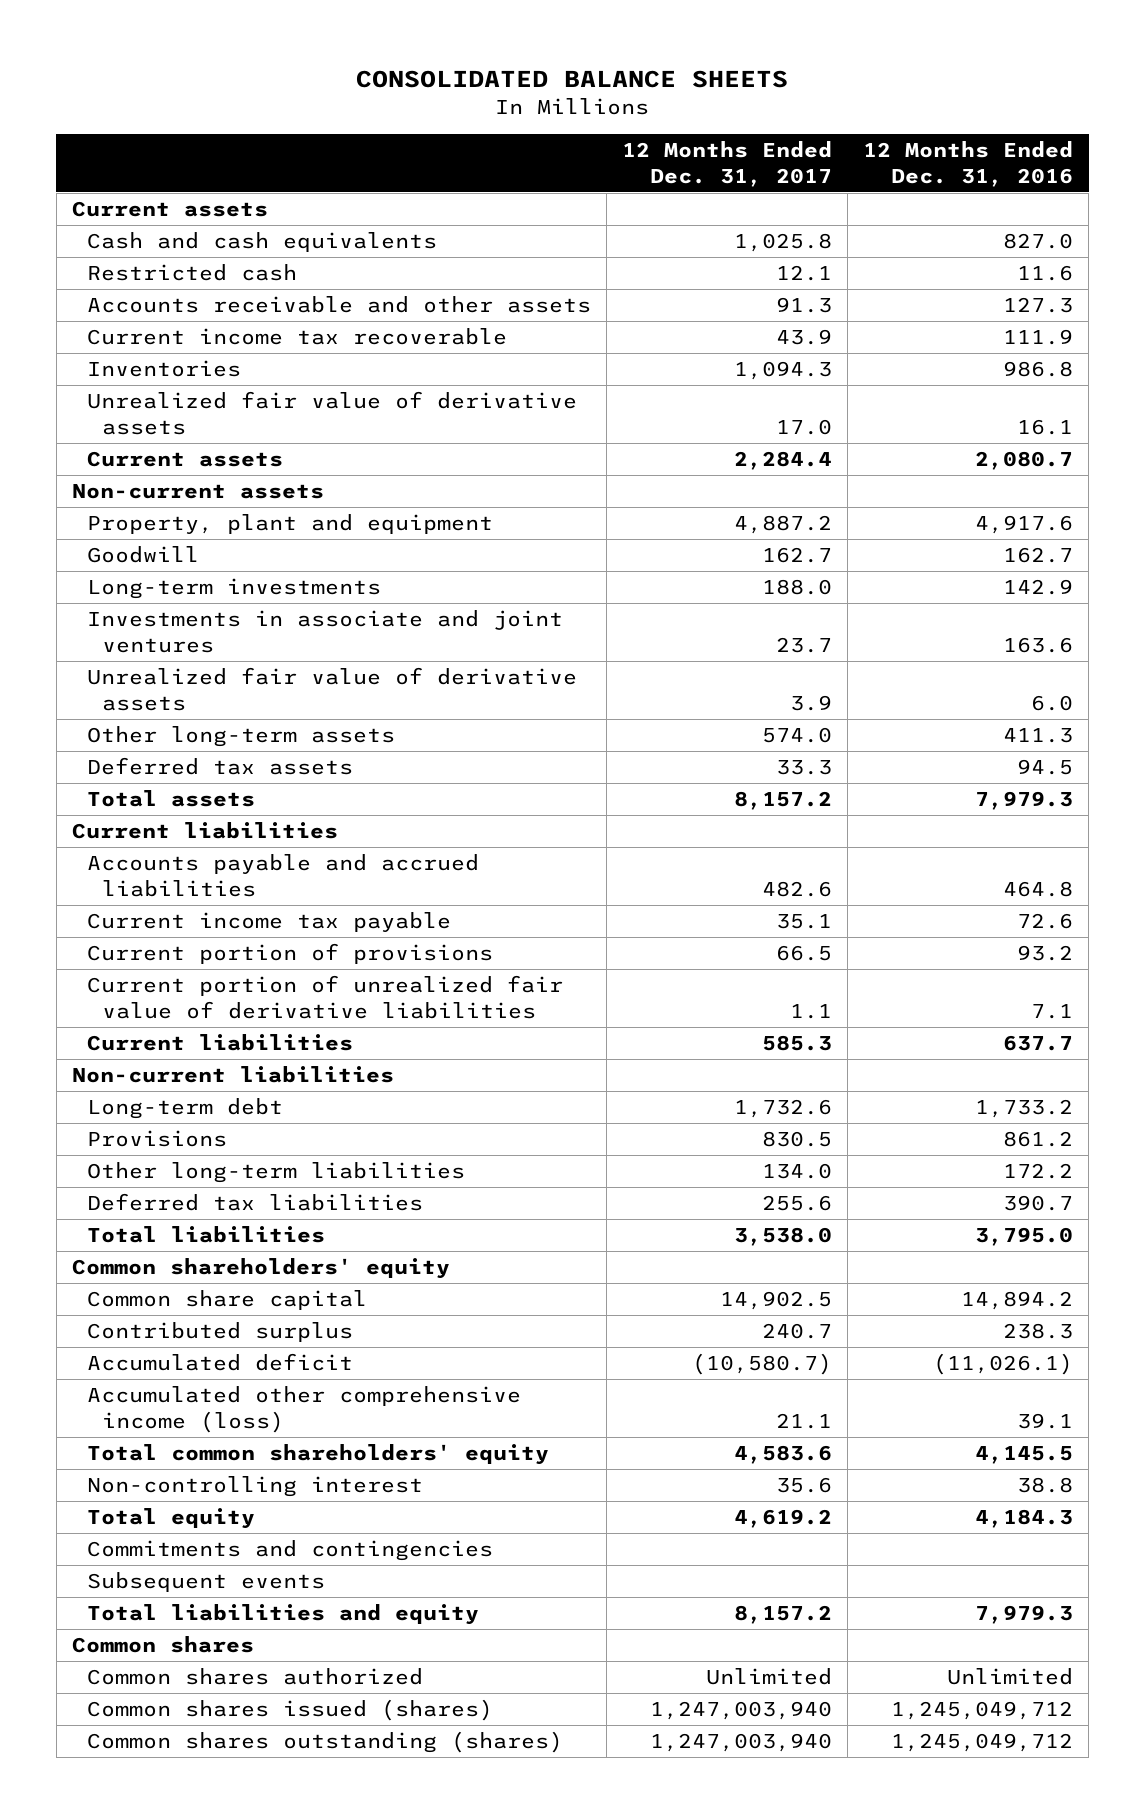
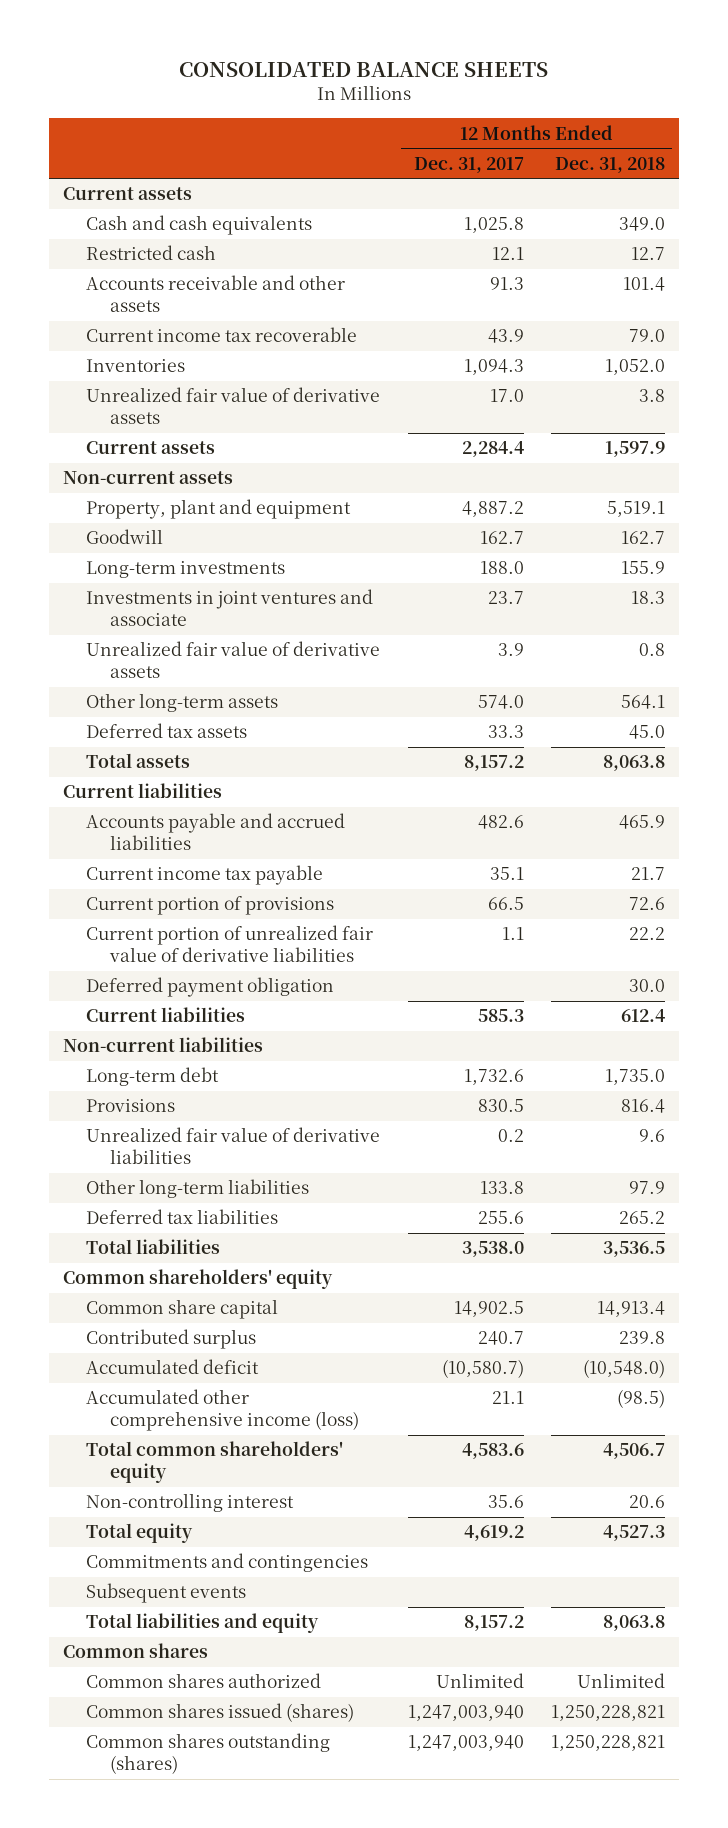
- | 12 Months Ended Dec. 31, 2017 | 12 Months Ended Dec. 31, 2016
+ | 12 Months Ended Dec. 31, 2017 | 12 Months Ended Dec. 31, 2018
- Investments in associate and joint ventures | 23.7 | 163.6
+ Investments in joint ventures and associate | 23.7 | 18.3
+ Deferred payment obligation | | 30.0
- Other long-term liabilities | 134.0 | 172.2
+ Unrealized fair value of derivative liabilities | 0.2 | 9.6
+ Other long-term liabilities | 133.8 | 97.9

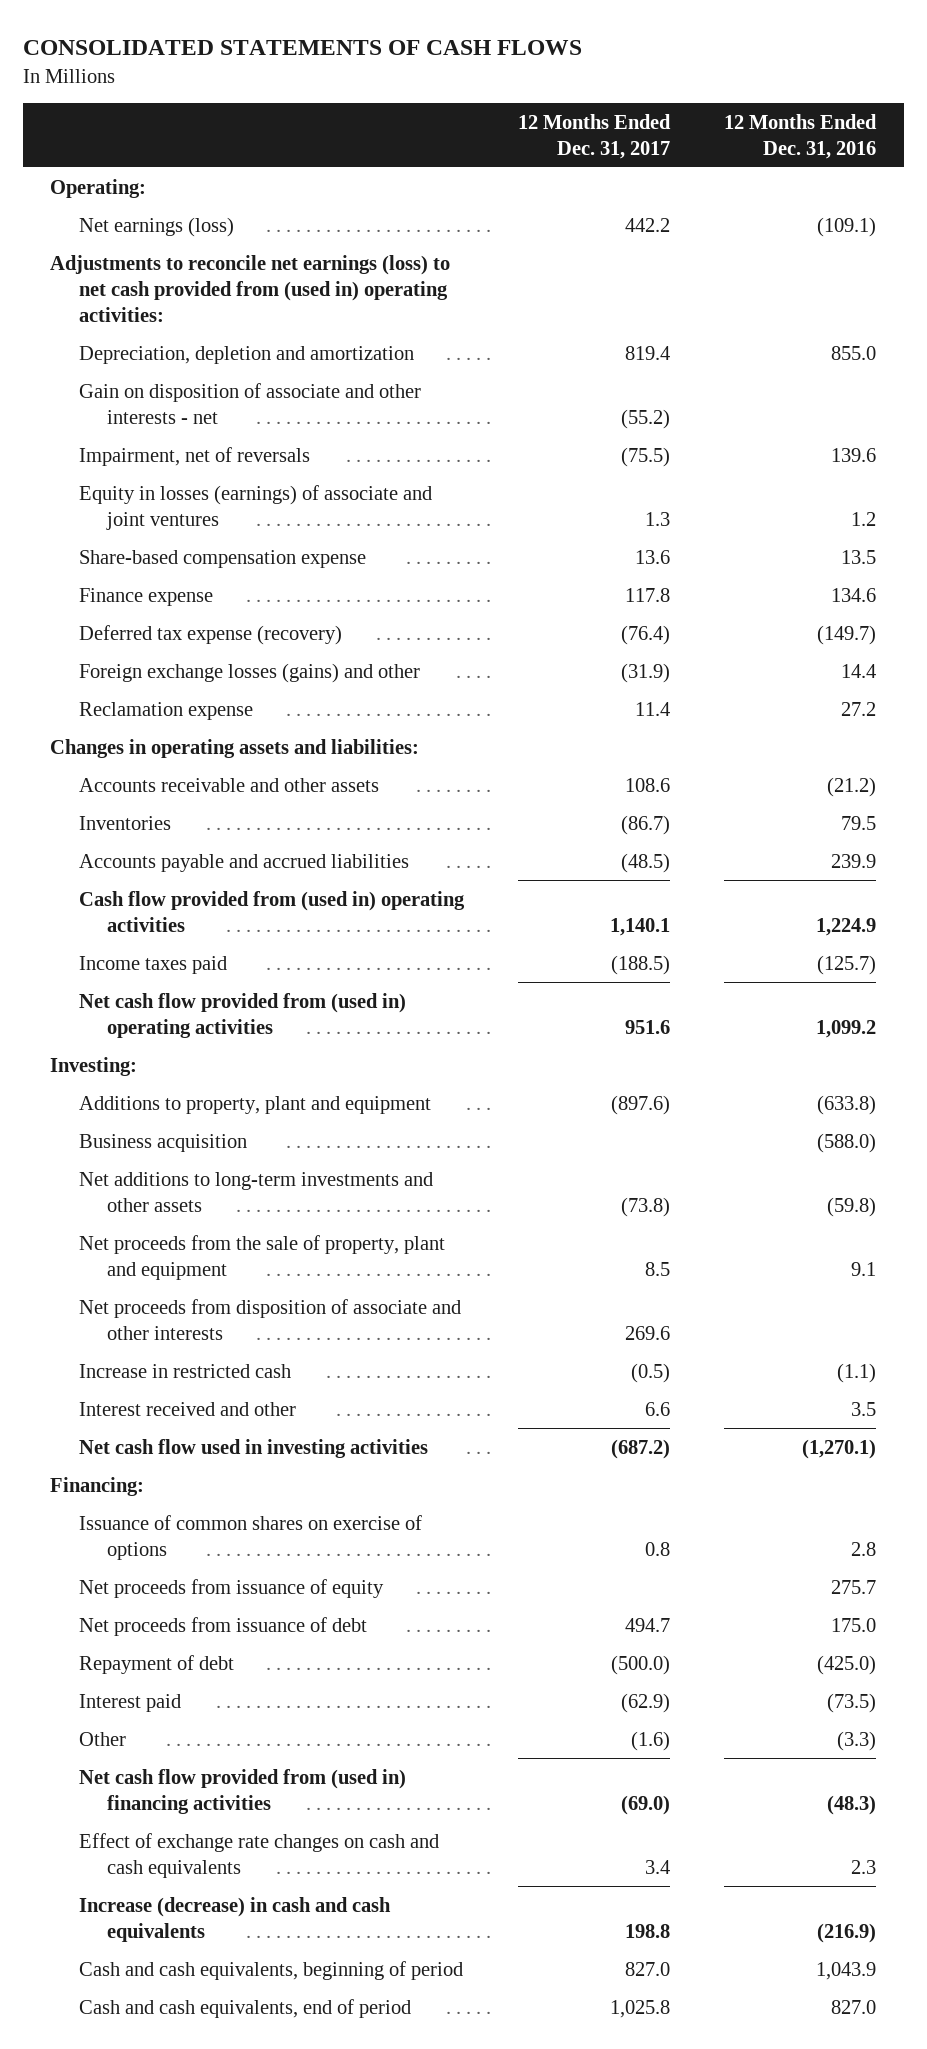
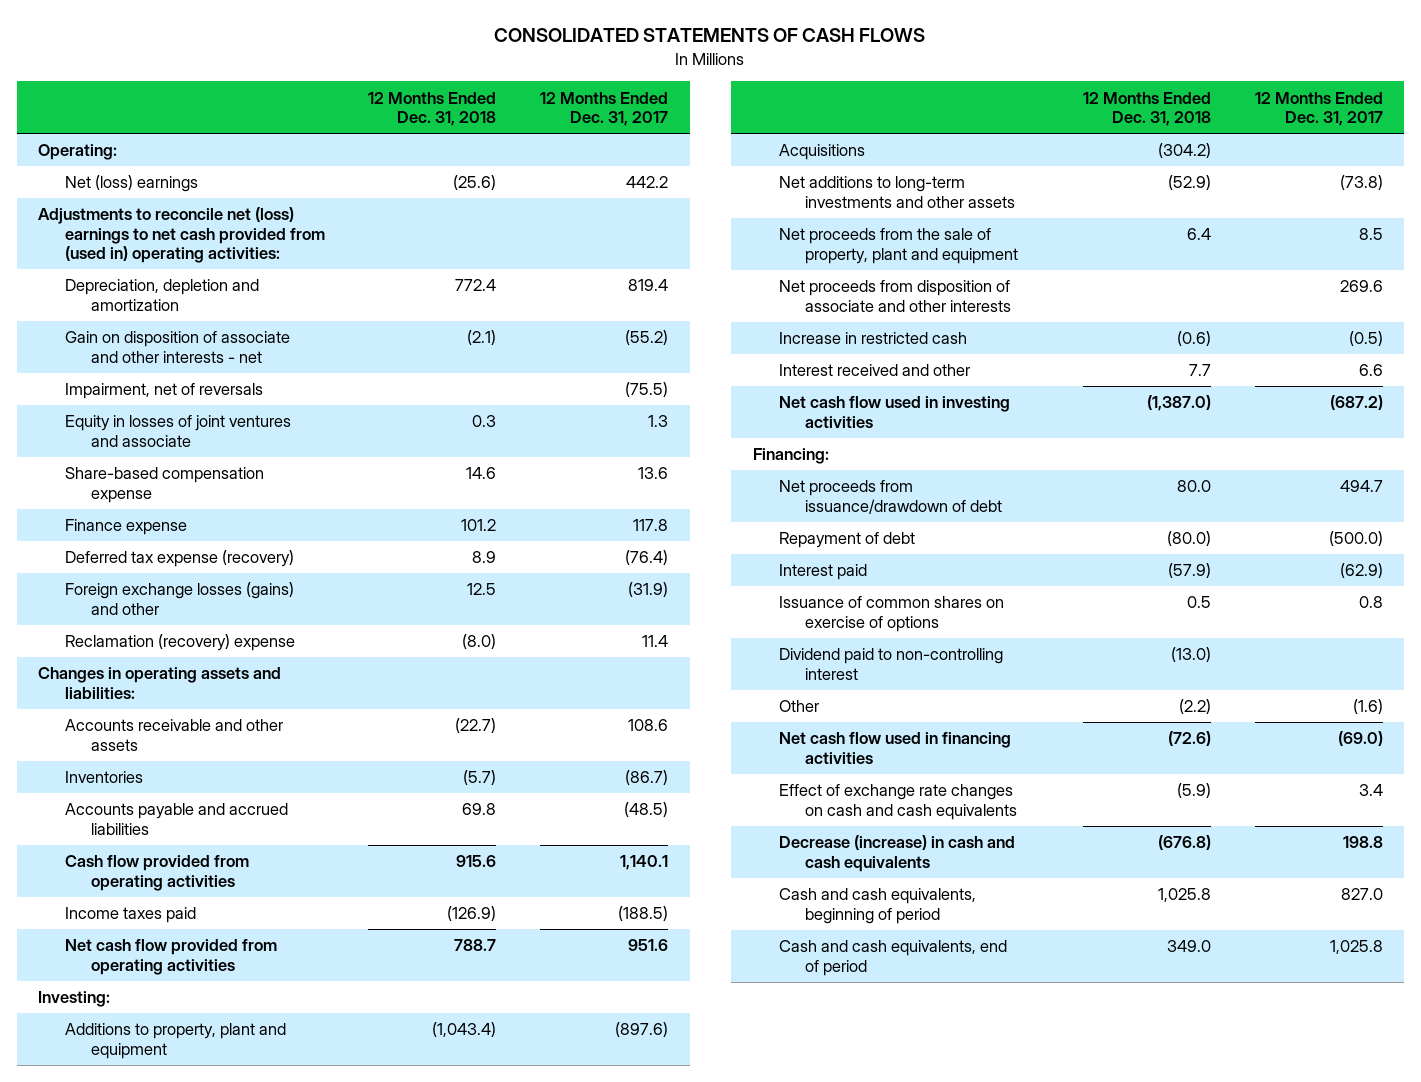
- | 12 Months Ended Dec. 31, 2017 | 12 Months Ended Dec. 31, 2016
+ | 12 Months Ended Dec. 31, 2018 | 12 Months Ended Dec. 31, 2017
- Net earnings (loss) | 442.2 | (109.1)
- Adjustments to reconcile net earnings (loss) to net cash provided from (used in) operating activities:
+ Net (loss) earnings | (25.6) | 442.2
+ Adjustments to reconcile net (loss) earnings to net cash provided from (used in) operating activities:
- Equity in losses (earnings) of associate and joint ventures | 1.3 | 1.2
+ Equity in losses of joint ventures and associate | 0.3 | 1.3
- Reclamation expense | 11.4 | 27.2
+ Reclamation (recovery) expense | (8.0) | 11.4
- Cash flow provided from (used in) operating activities | 1,140.1 | 1,224.9
+ Cash flow provided from operating activities | 915.6 | 1,140.1
- Net cash flow provided from (used in) operating activities | 951.6 | 1,099.2
+ Net cash flow provided from operating activities | 788.7 | 951.6
- Business acquisition | | (588.0)
+ Acquisitions | (304.2) |
- Net proceeds from issuance of equity | | 275.7
- Net proceeds from issuance of debt | 494.7 | 175.0
+ Net proceeds from issuance/drawdown of debt | 80.0 | 494.7
moved down: Issuance of common shares on exercise of options | 0.5 | 0.8
+ Dividend paid to non-controlling interest | (13.0) |
- Net cash flow provided from (used in) financing activities | (69.0) | (48.3)
+ Net cash flow used in financing activities | (72.6) | (69.0)
- Increase (decrease) in cash and cash equivalents | 198.8 | (216.9)
+ Decrease (increase) in cash and cash equivalents | (676.8) | 198.8

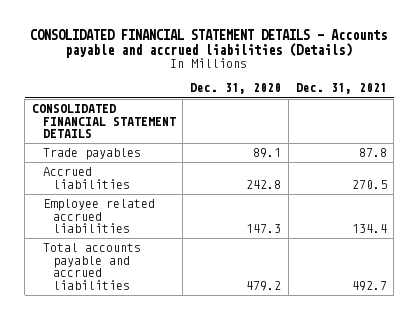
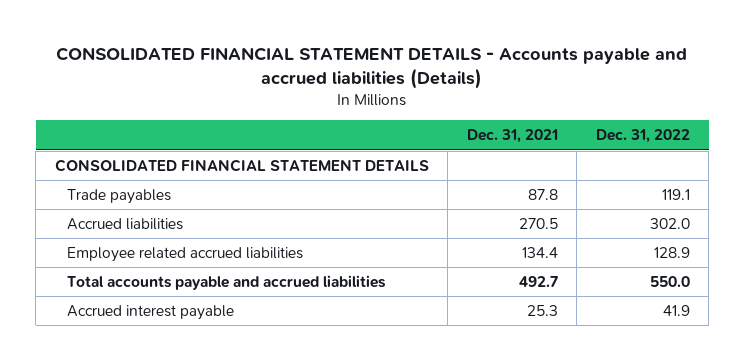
- | Dec. 31, 2020 | Dec. 31, 2021
+ | Dec. 31, 2021 | Dec. 31, 2022
+ Accrued interest payable | 25.3 | 41.9

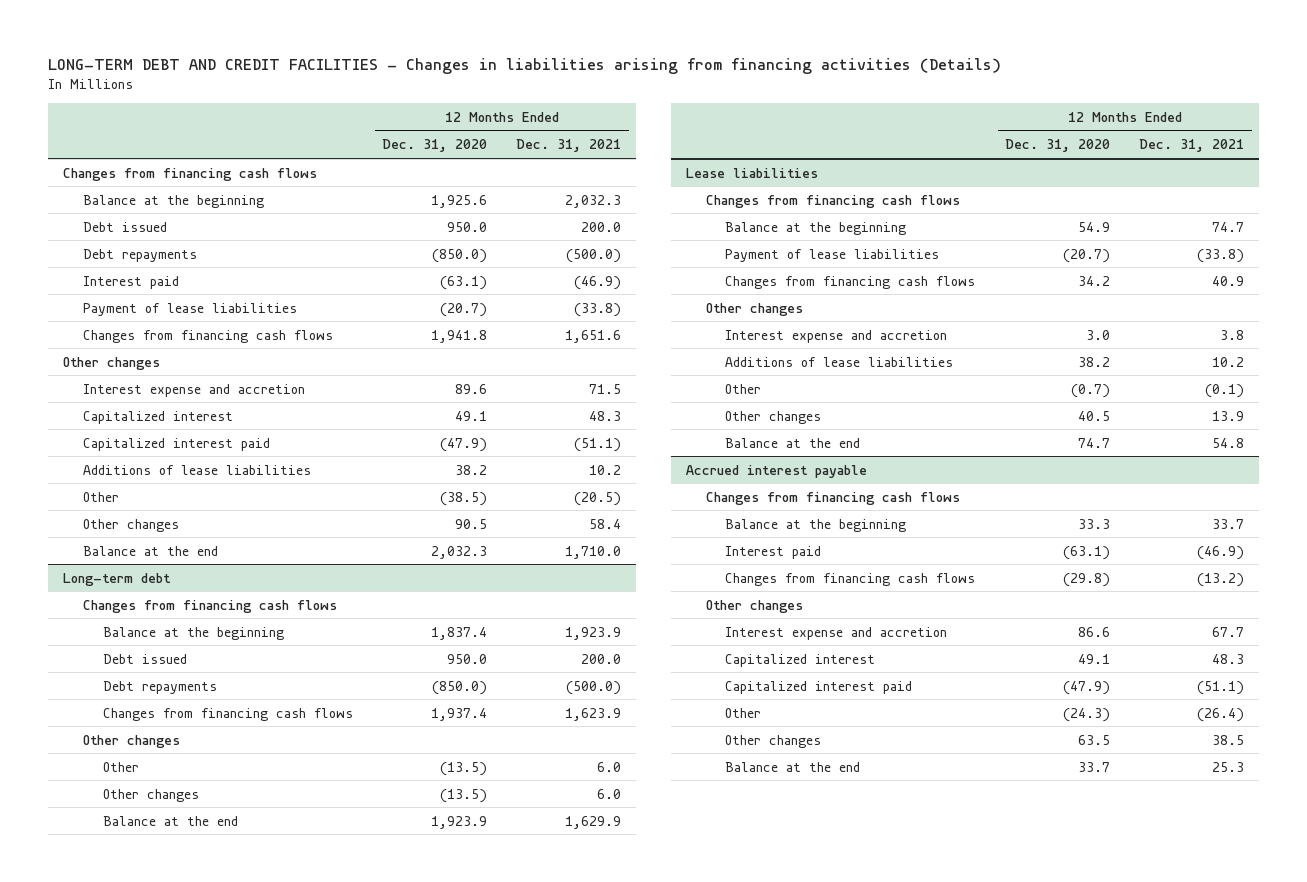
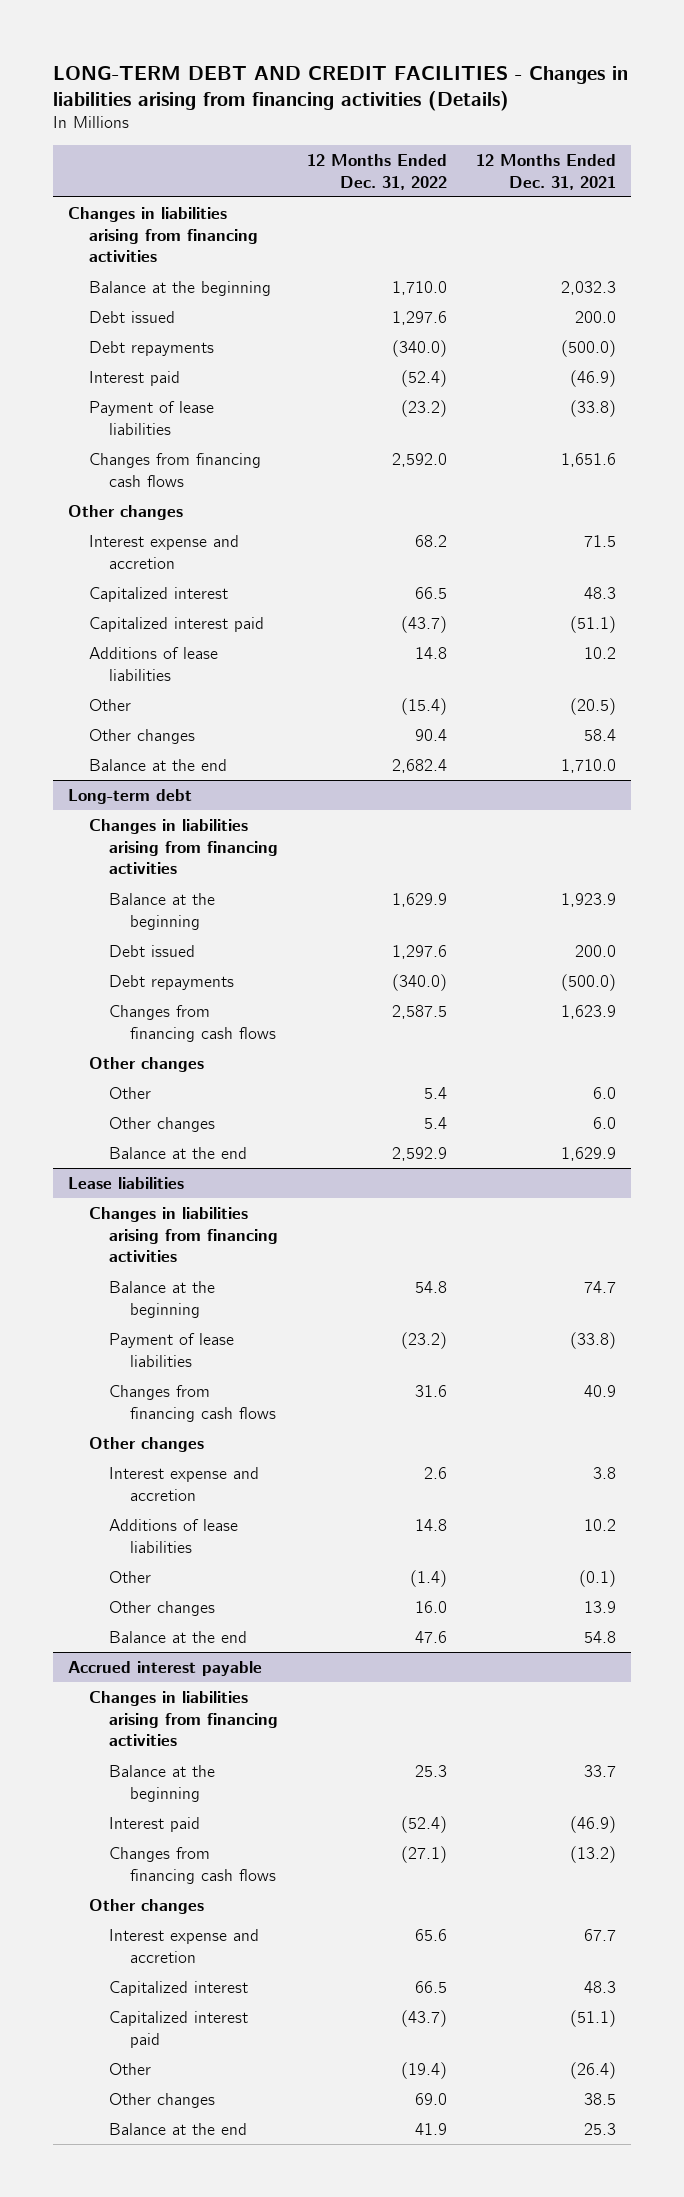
- | 12 Months Ended Dec. 31, 2020 | 12 Months Ended Dec. 31, 2021
+ | 12 Months Ended Dec. 31, 2022 | 12 Months Ended Dec. 31, 2021
- Changes from financing cash flows
+ Changes in liabilities arising from financing activities
@ Long-term debt
- Changes from financing cash flows
+ Changes in liabilities arising from financing activities
@ Lease liabilities
- Changes from financing cash flows
+ Changes in liabilities arising from financing activities
@ Accrued interest payable
- Changes from financing cash flows
+ Changes in liabilities arising from financing activities

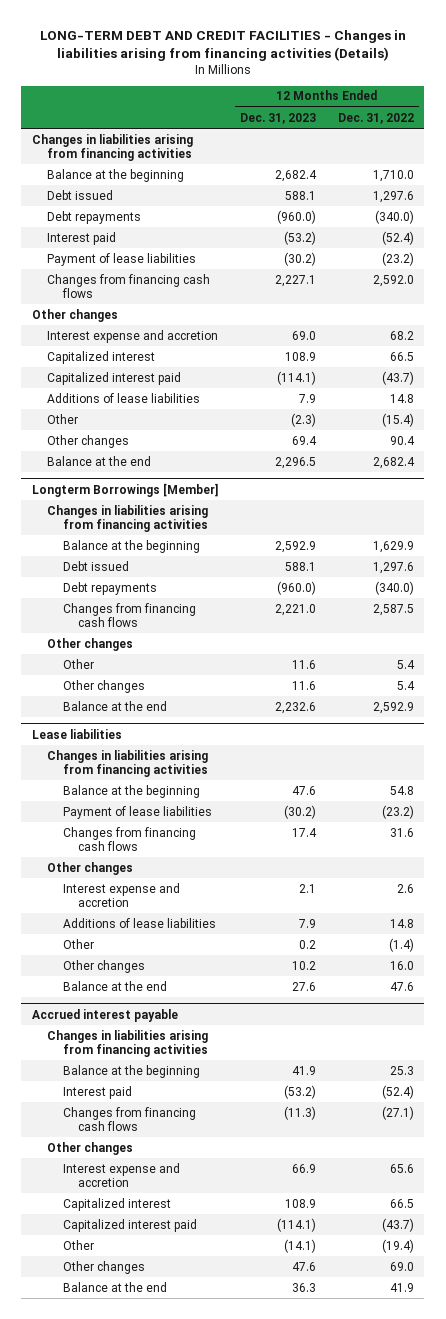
- | 12 Months Ended Dec. 31, 2022 | 12 Months Ended Dec. 31, 2021
+ | 12 Months Ended Dec. 31, 2023 | 12 Months Ended Dec. 31, 2022
- Long-term debt
+ Longterm Borrowings [Member]

